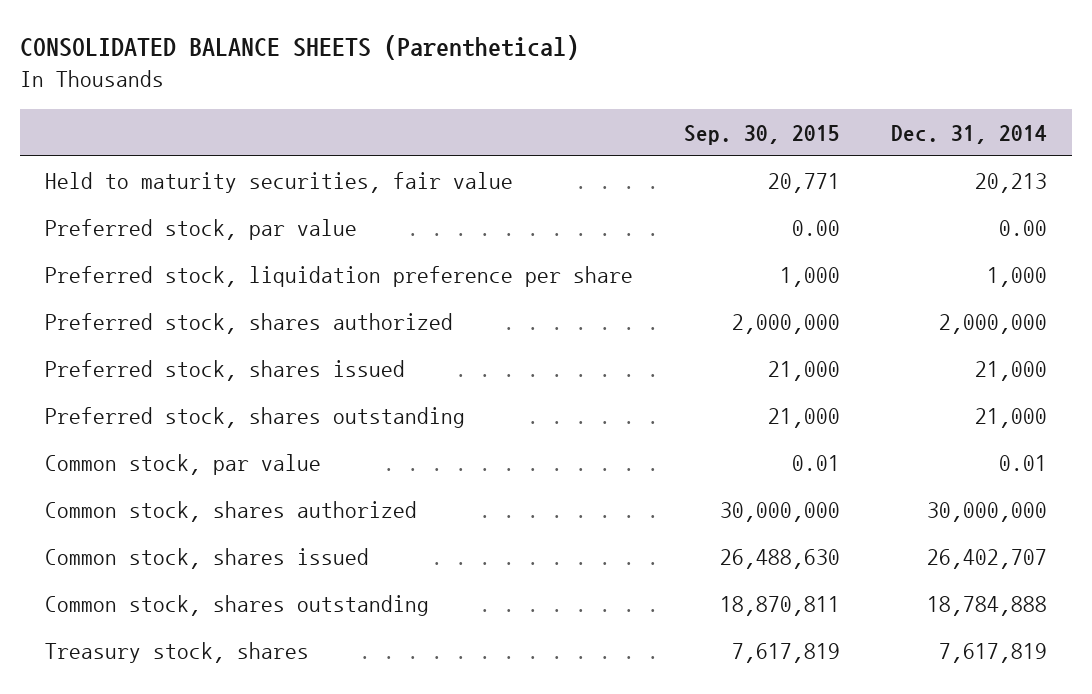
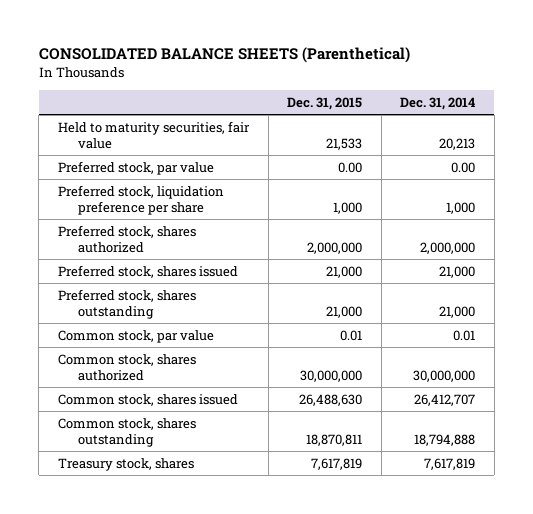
- | Sep. 30, 2015 | Dec. 31, 2014
+ | Dec. 31, 2015 | Dec. 31, 2014
- Common stock, shares issued | 26,488,630 | 26,402,707
- Common stock, shares outstanding | 18,870,811 | 18,784,888
+ Common stock, shares issued | 26,488,630 | 26,412,707
+ Common stock, shares outstanding | 18,870,811 | 18,794,888

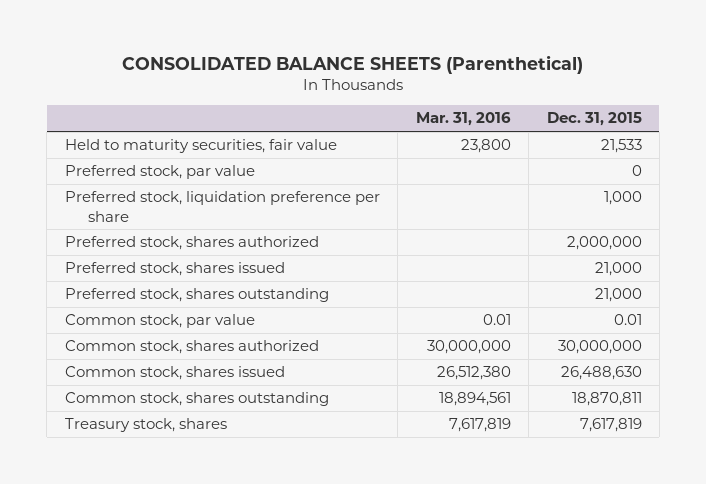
- | Dec. 31, 2015 | Dec. 31, 2014
+ | Mar. 31, 2016 | Dec. 31, 2015
- Preferred stock, par value | 0.00 | 0.00
+ Preferred stock, par value | | 0

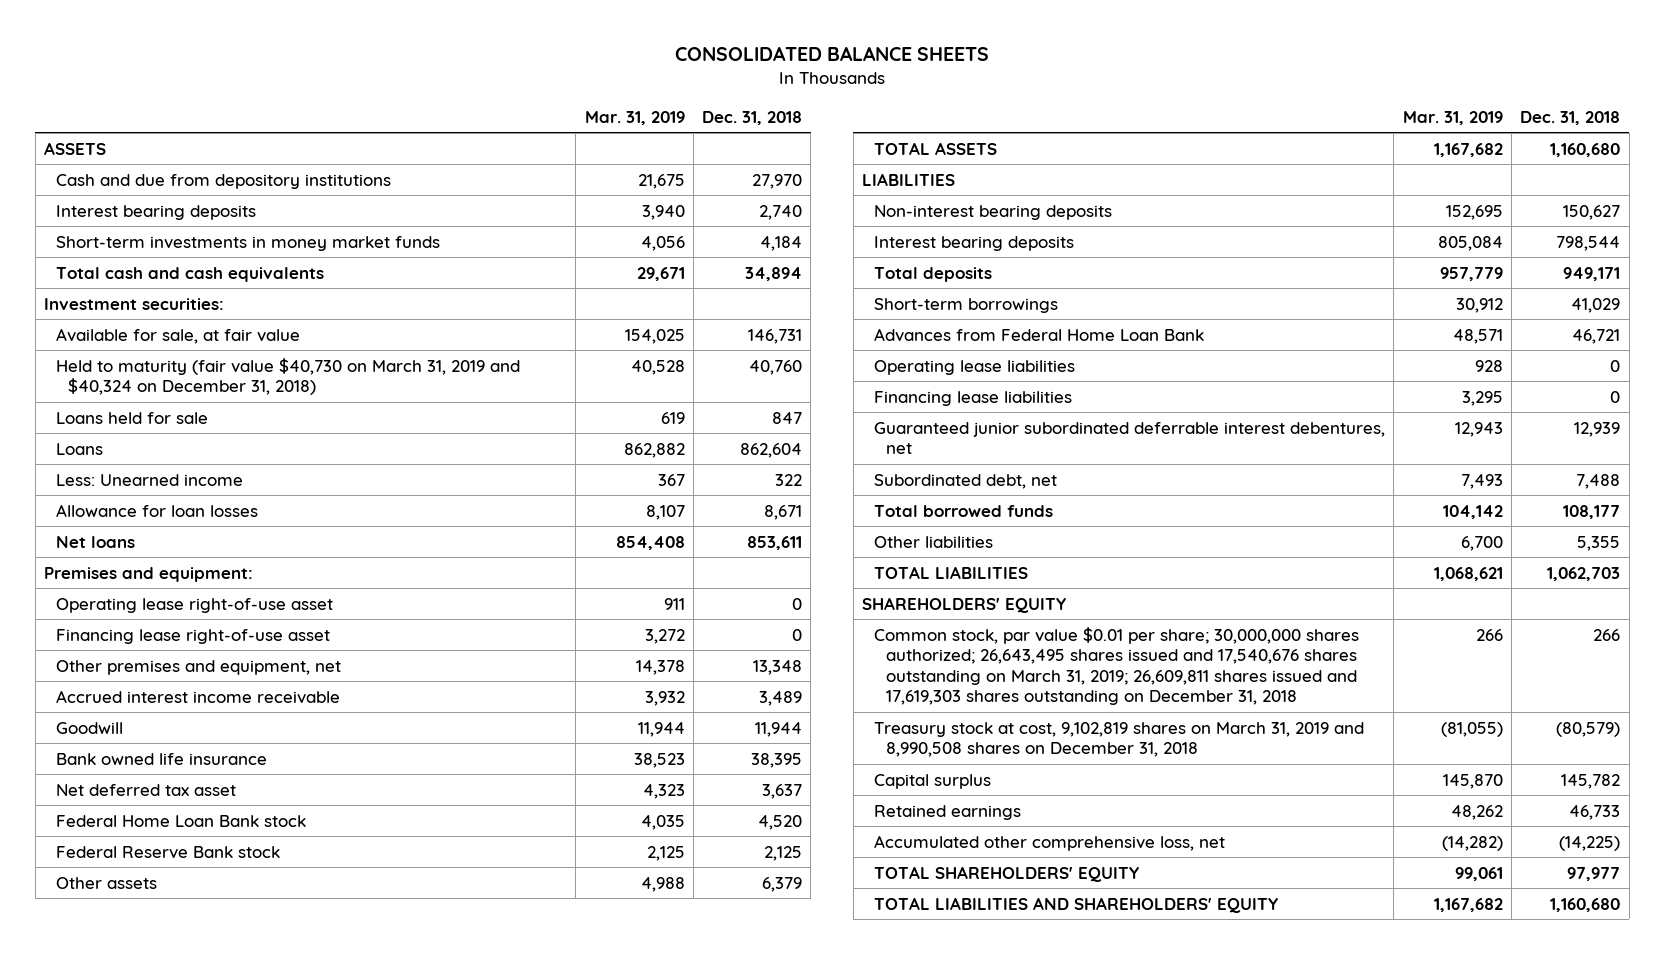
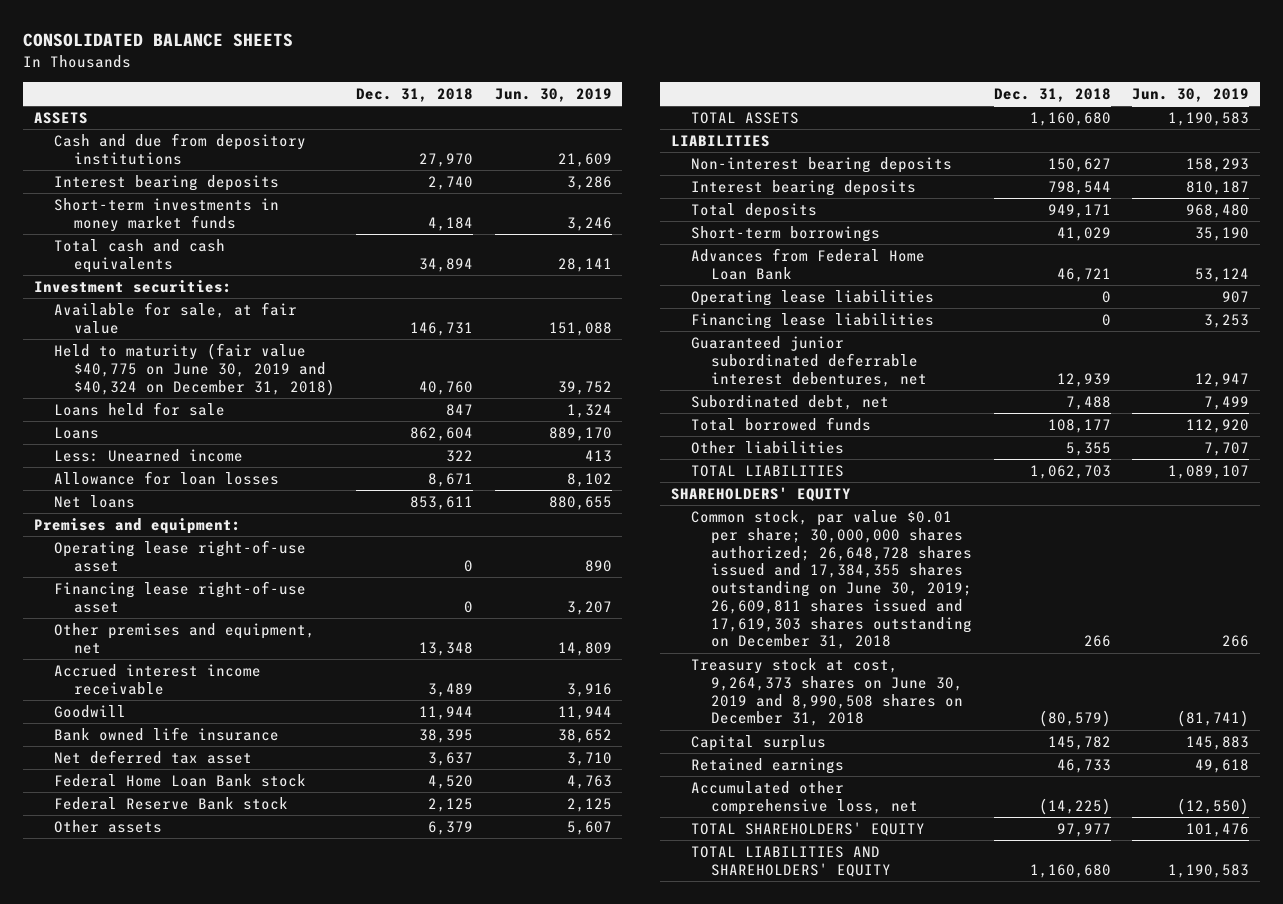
- | Mar. 31, 2019 | Dec. 31, 2018
+ | Dec. 31, 2018 | Jun. 30, 2019
- Held to maturity (fair value $40,730 on March 31, 2019 and $40,324 on December 31, 2018) | 40,528 | 40,760
+ Held to maturity (fair value $40,775 on June 30, 2019 and $40,324 on December 31, 2018) | 40,760 | 39,752
- Common stock, par value $0.01 per share; 30,000,000 shares authorized; 26,643,495 shares issued and 17,540,676 shares outstanding on March 31, 2019; 26,609,811 shares issued and 17,619,303 shares outstanding on December 31, 2018 | 266 | 266
- Treasury stock at cost, 9,102,819 shares on March 31, 2019 and 8,990,508 shares on December 31, 2018 | (81,055) | (80,579)
+ Common stock, par value $0.01 per share; 30,000,000 shares authorized; 26,648,728 shares issued and 17,384,355 shares outstanding on June 30, 2019; 26,609,811 shares issued and 17,619,303 shares outstanding on December 31, 2018 | 266 | 266
+ Treasury stock at cost, 9,264,373 shares on June 30, 2019 and 8,990,508 shares on December 31, 2018 | (80,579) | (81,741)

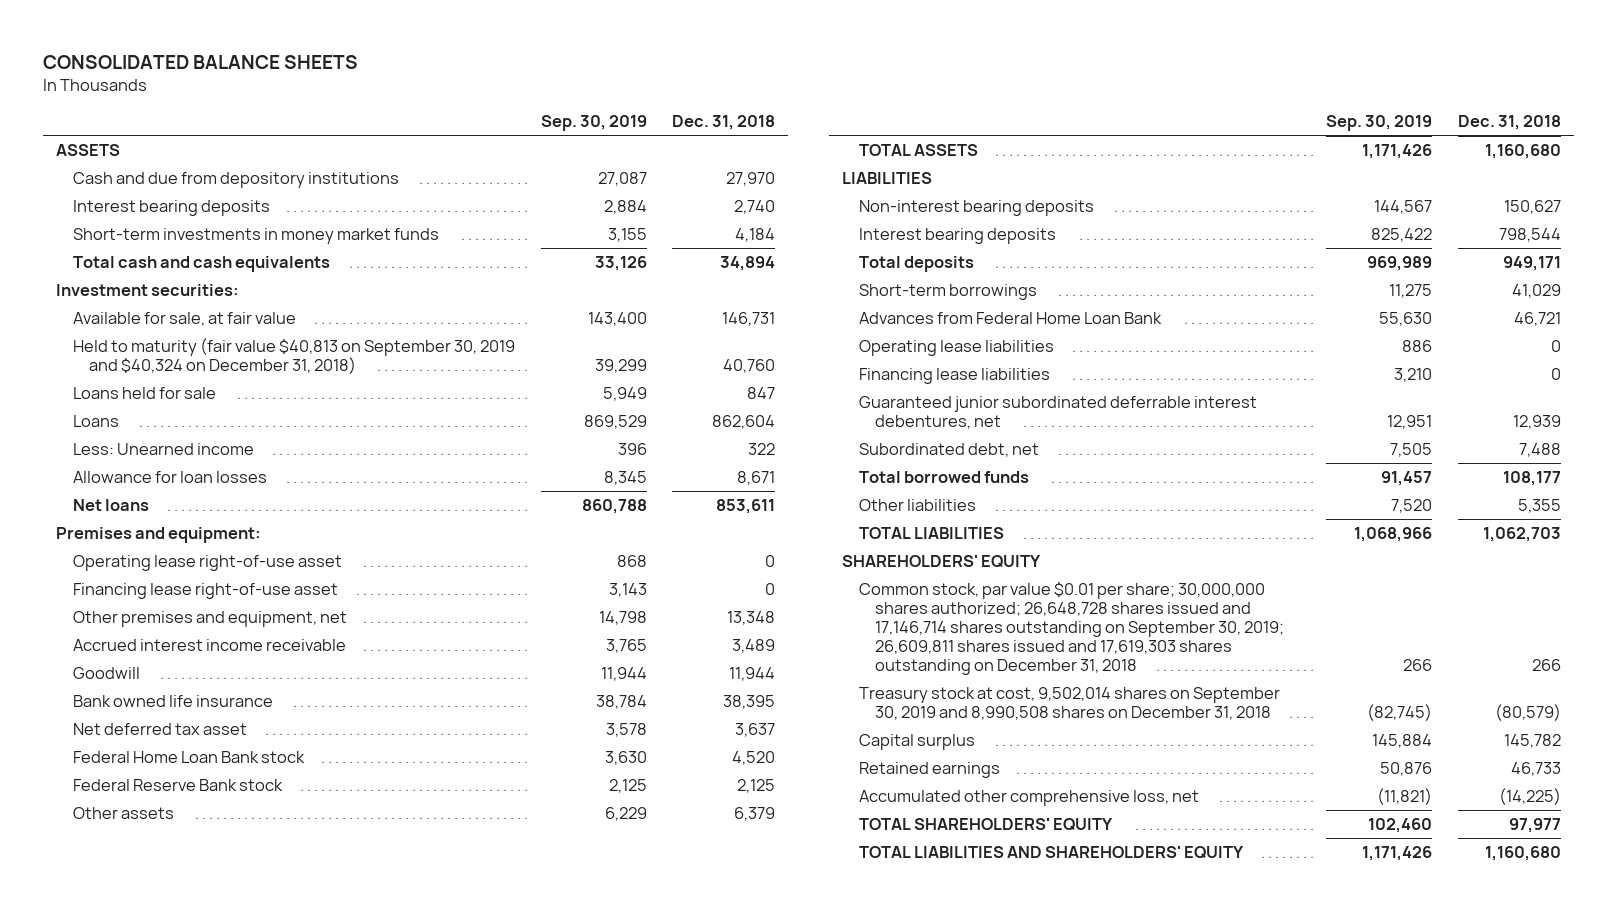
- | Dec. 31, 2018 | Jun. 30, 2019
+ | Sep. 30, 2019 | Dec. 31, 2018
- Held to maturity (fair value $40,775 on June 30, 2019 and $40,324 on December 31, 2018) | 40,760 | 39,752
+ Held to maturity (fair value $40,813 on September 30, 2019 and $40,324 on December 31, 2018) | 39,299 | 40,760
- Common stock, par value $0.01 per share; 30,000,000 shares authorized; 26,648,728 shares issued and 17,384,355 shares outstanding on June 30, 2019; 26,609,811 shares issued and 17,619,303 shares outstanding on December 31, 2018 | 266 | 266
- Treasury stock at cost, 9,264,373 shares on June 30, 2019 and 8,990,508 shares on December 31, 2018 | (80,579) | (81,741)
+ Common stock, par value $0.01 per share; 30,000,000 shares authorized; 26,648,728 shares issued and 17,146,714 shares outstanding on September 30, 2019; 26,609,811 shares issued and 17,619,303 shares outstanding on December 31, 2018 | 266 | 266
+ Treasury stock at cost, 9,502,014 shares on September 30, 2019 and 8,990,508 shares on December 31, 2018 | (82,745) | (80,579)

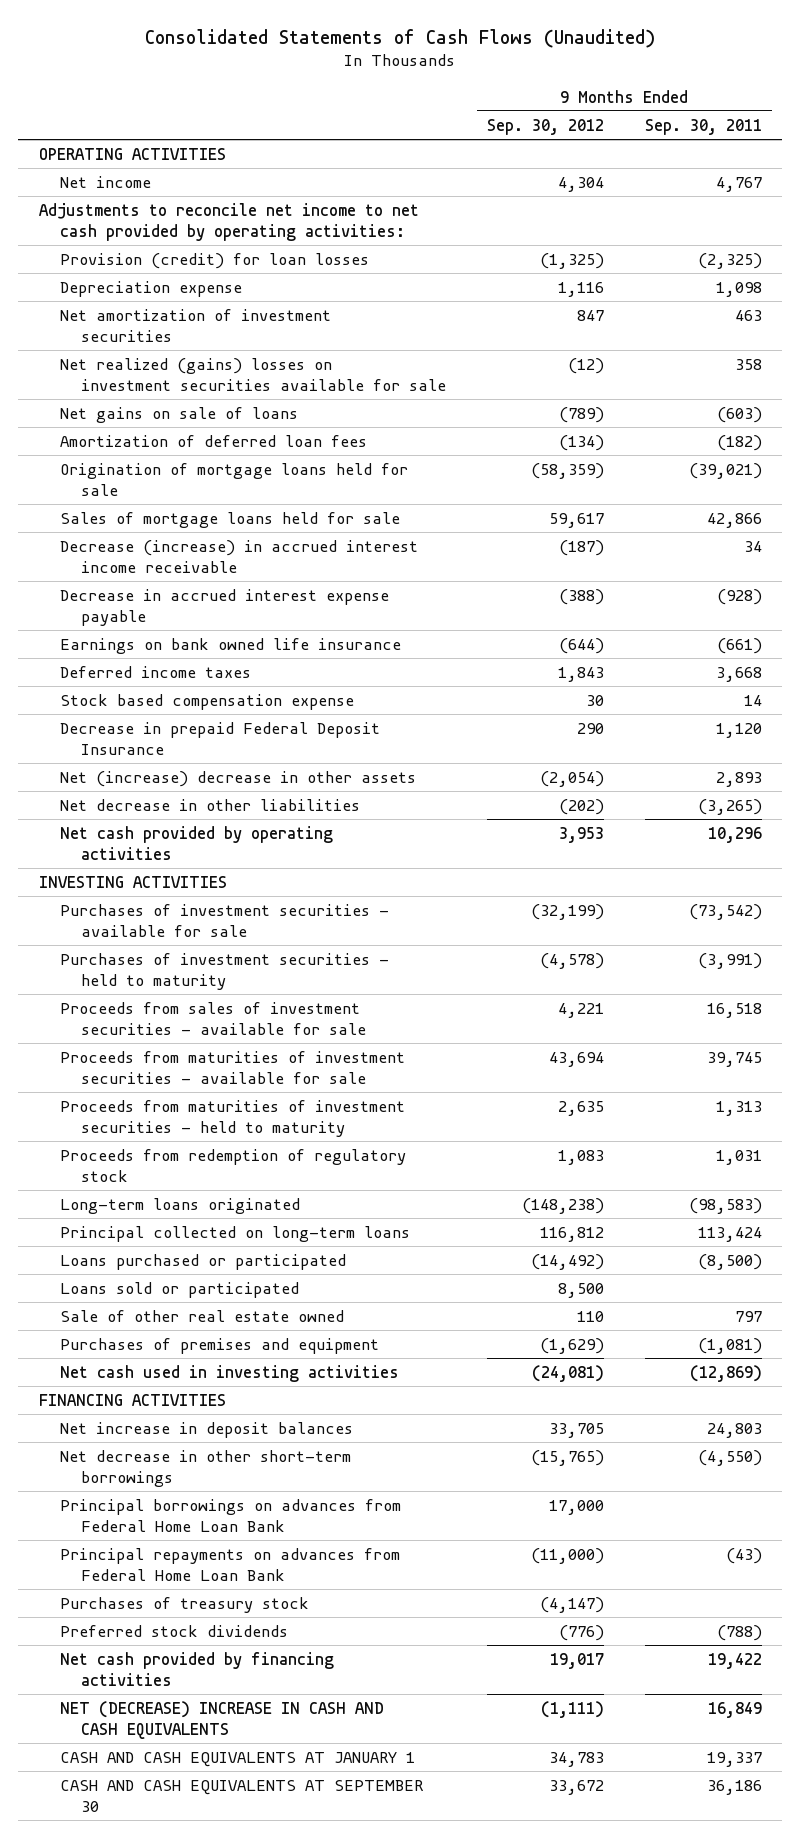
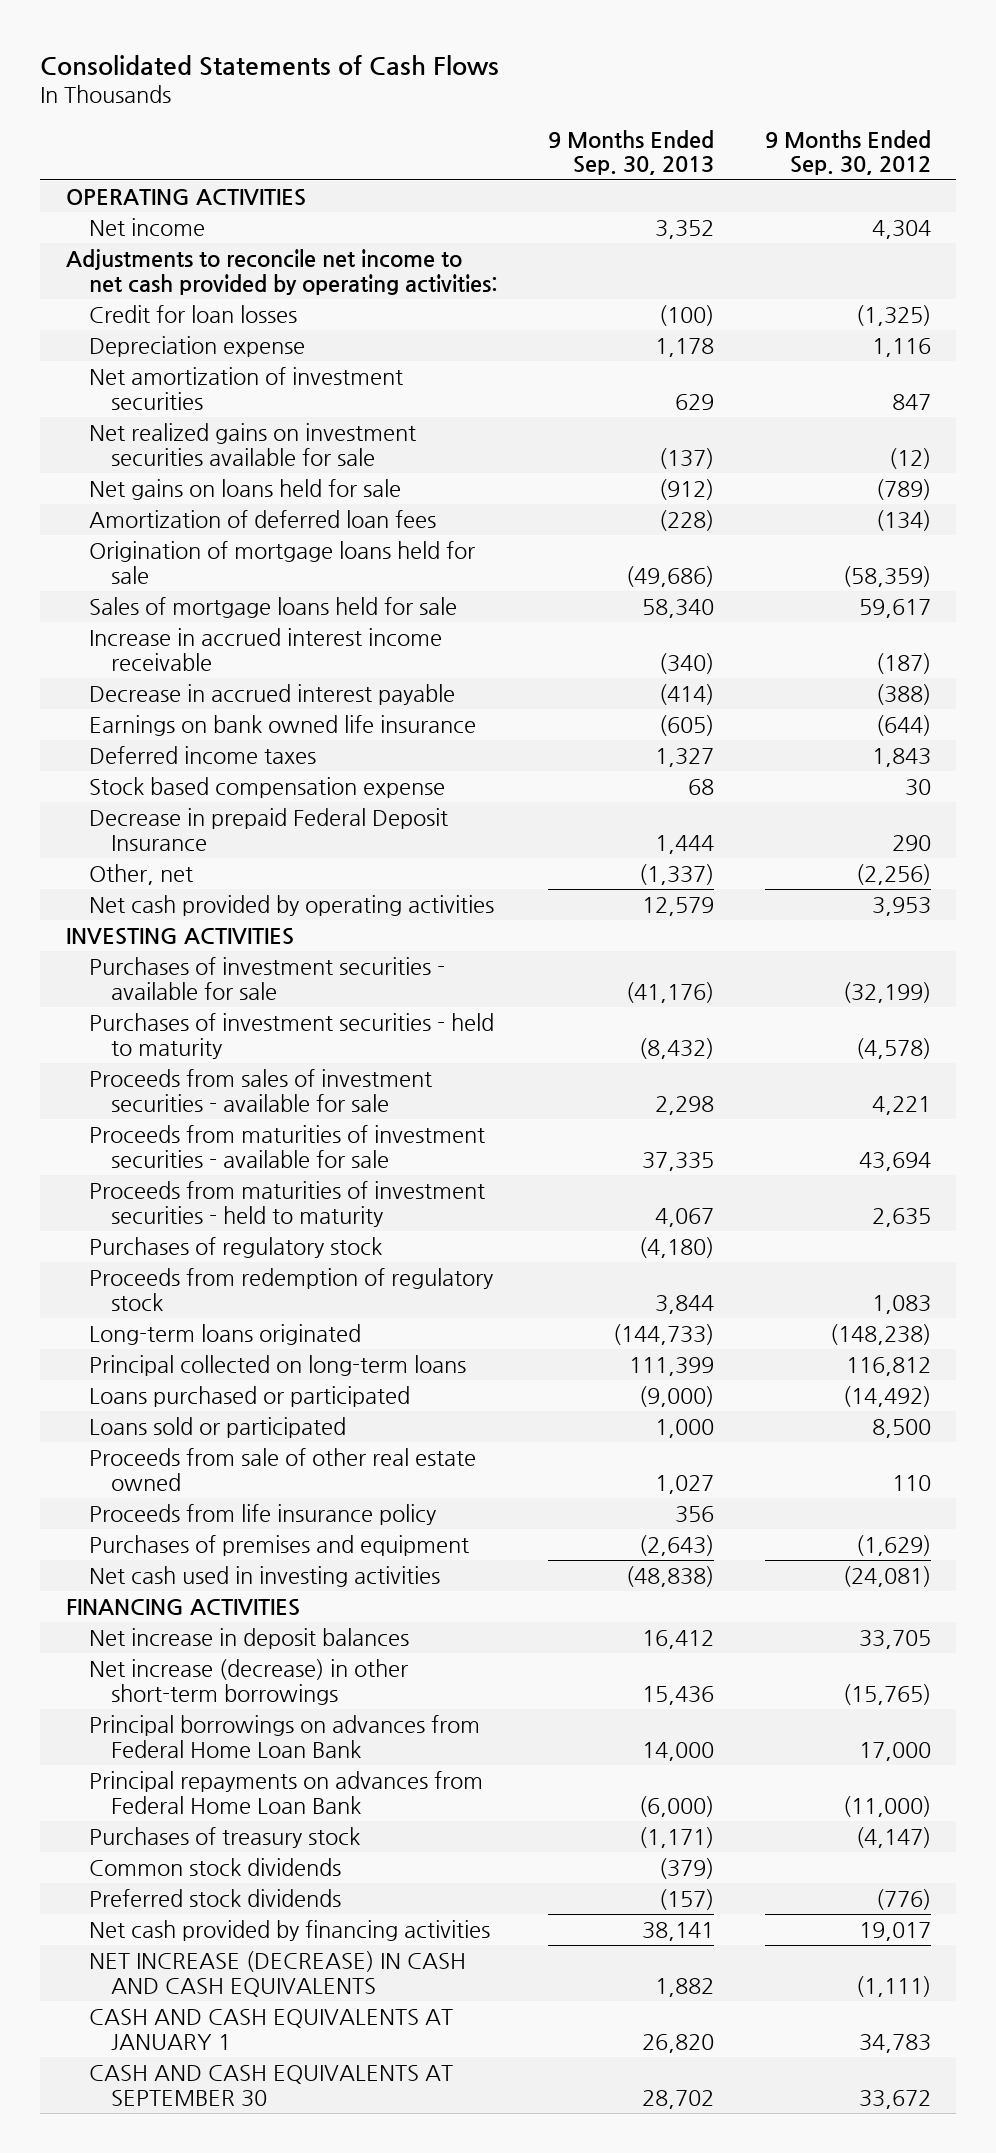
- Consolidated Statements of Cash Flows (Unaudited)
+ Consolidated Statements of Cash Flows
- | 9 Months Ended Sep. 30, 2012 | 9 Months Ended Sep. 30, 2011
+ | 9 Months Ended Sep. 30, 2013 | 9 Months Ended Sep. 30, 2012
- Provision (credit) for loan losses | (1,325) | (2,325)
+ Credit for loan losses | (100) | (1,325)
- Net realized (gains) losses on investment securities available for sale | (12) | 358
- Net gains on sale of loans | (789) | (603)
+ Net realized gains on investment securities available for sale | (137) | (12)
+ Net gains on loans held for sale | (912) | (789)
- Decrease (increase) in accrued interest income receivable | (187) | 34
- Decrease in accrued interest expense payable | (388) | (928)
+ Increase in accrued interest income receivable | (340) | (187)
+ Decrease in accrued interest payable | (414) | (388)
- Net (increase) decrease in other assets | (2,054) | 2,893
- Net decrease in other liabilities | (202) | (3,265)
+ Other, net | (1,337) | (2,256)
+ Purchases of regulatory stock | (4,180) |
- Sale of other real estate owned | 110 | 797
+ Proceeds from sale of other real estate owned | 1,027 | 110
+ Proceeds from life insurance policy | 356 |
- Net decrease in other short-term borrowings | (15,765) | (4,550)
+ Net increase (decrease) in other short-term borrowings | 15,436 | (15,765)
+ Common stock dividends | (379) |
- NET (DECREASE) INCREASE IN CASH AND CASH EQUIVALENTS | (1,111) | 16,849
+ NET INCREASE (DECREASE) IN CASH AND CASH EQUIVALENTS | 1,882 | (1,111)

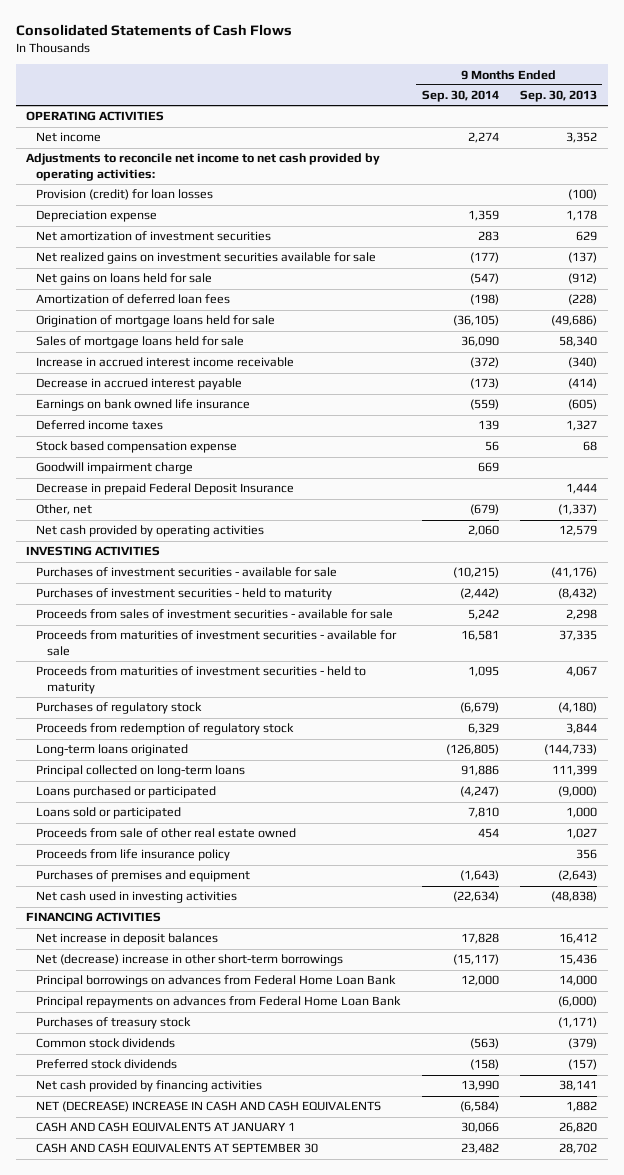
- | 9 Months Ended Sep. 30, 2013 | 9 Months Ended Sep. 30, 2012
+ | 9 Months Ended Sep. 30, 2014 | 9 Months Ended Sep. 30, 2013
- Credit for loan losses | (100) | (1,325)
+ Provision (credit) for loan losses | | (100)
+ Goodwill impairment charge | 669 |
- Net increase (decrease) in other short-term borrowings | 15,436 | (15,765)
+ Net (decrease) increase in other short-term borrowings | (15,117) | 15,436
- NET INCREASE (DECREASE) IN CASH AND CASH EQUIVALENTS | 1,882 | (1,111)
+ NET (DECREASE) INCREASE IN CASH AND CASH EQUIVALENTS | (6,584) | 1,882

